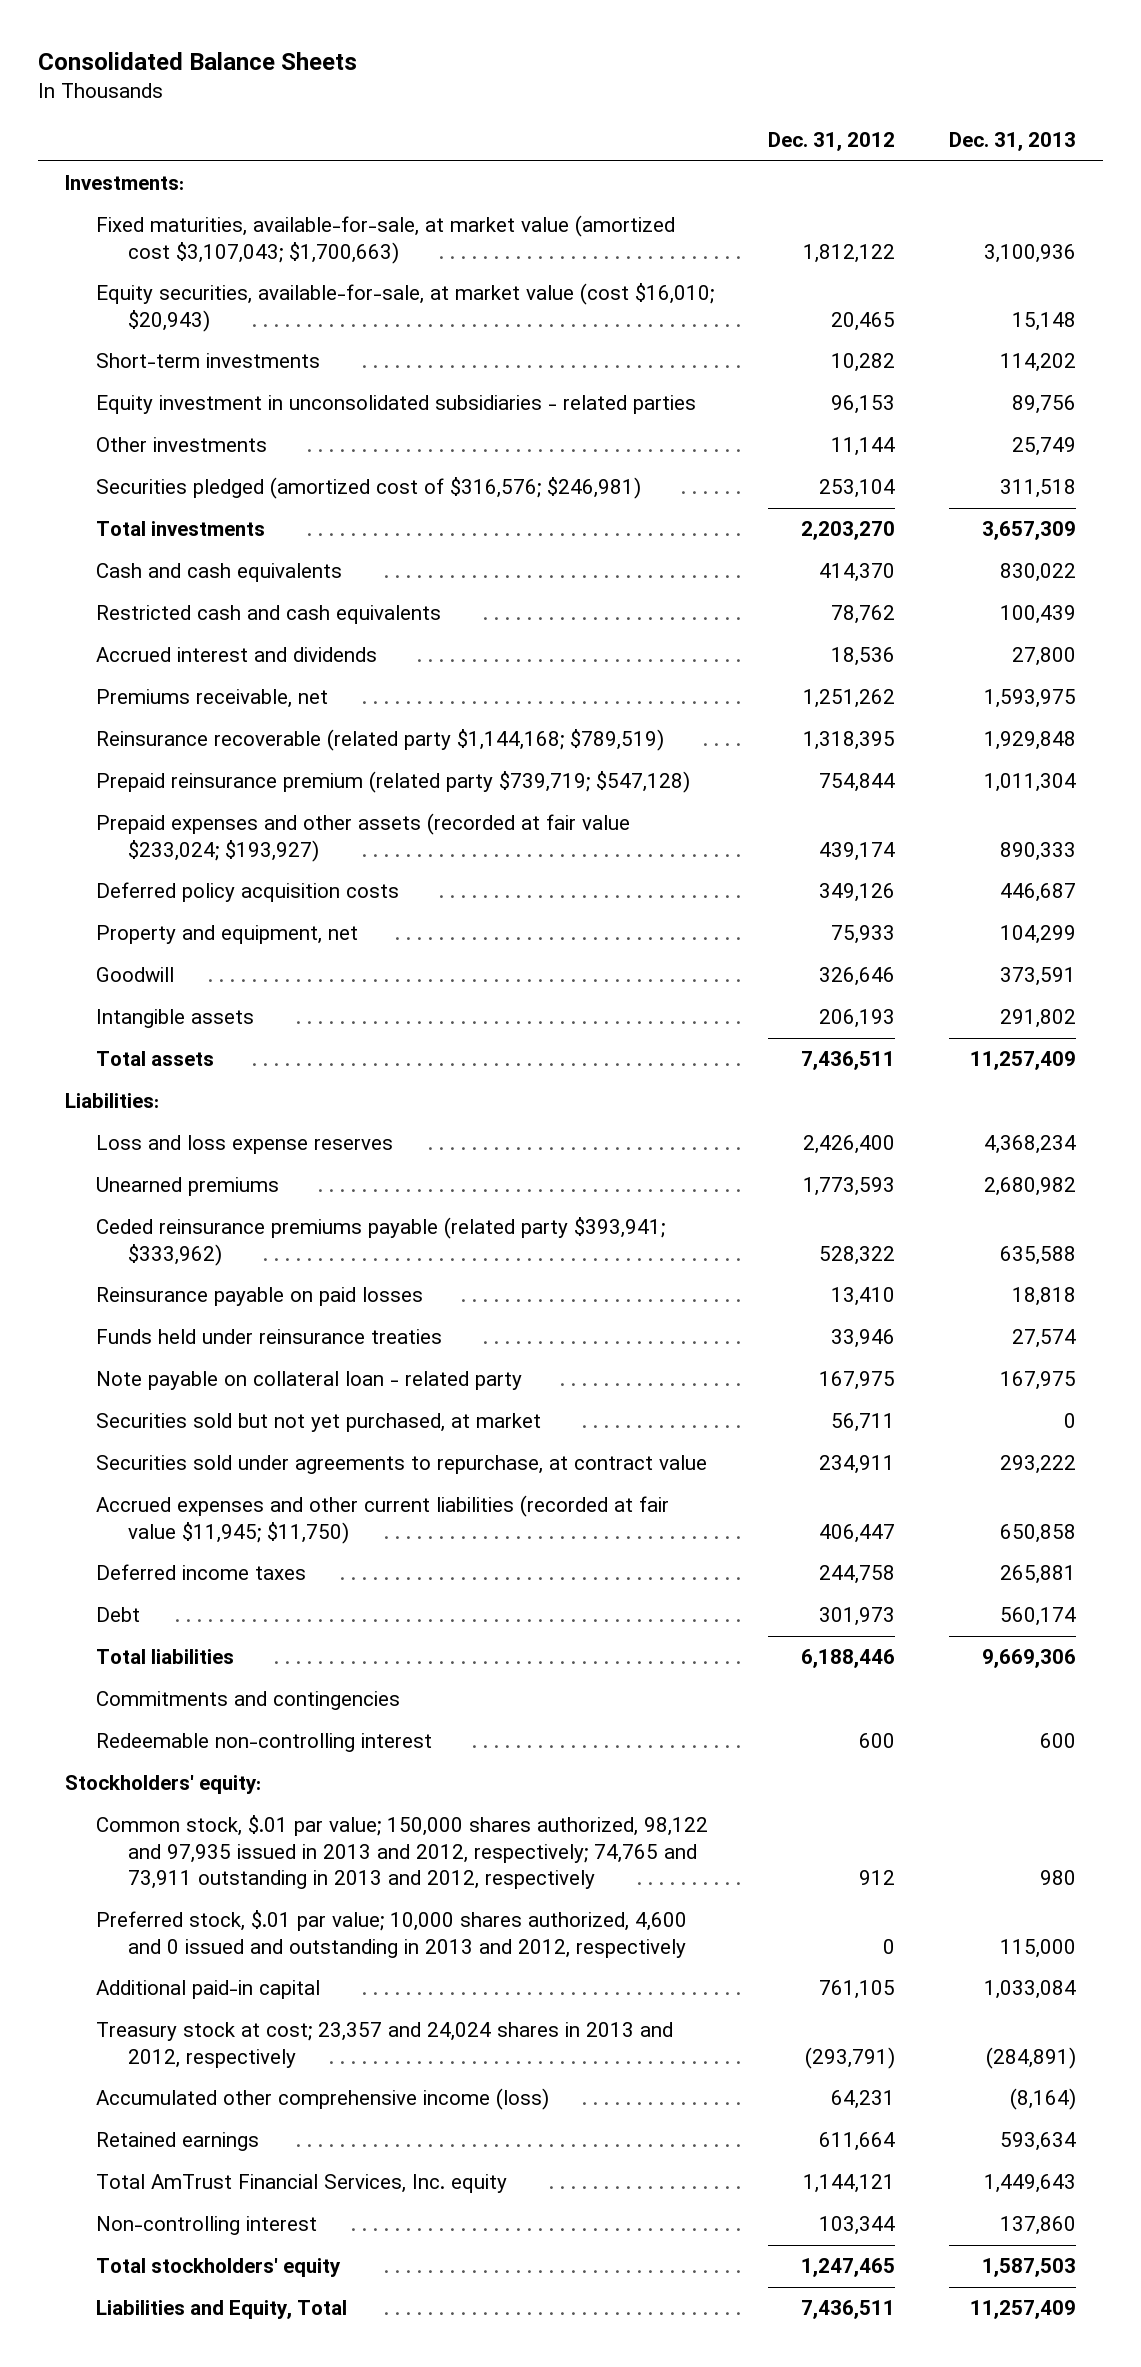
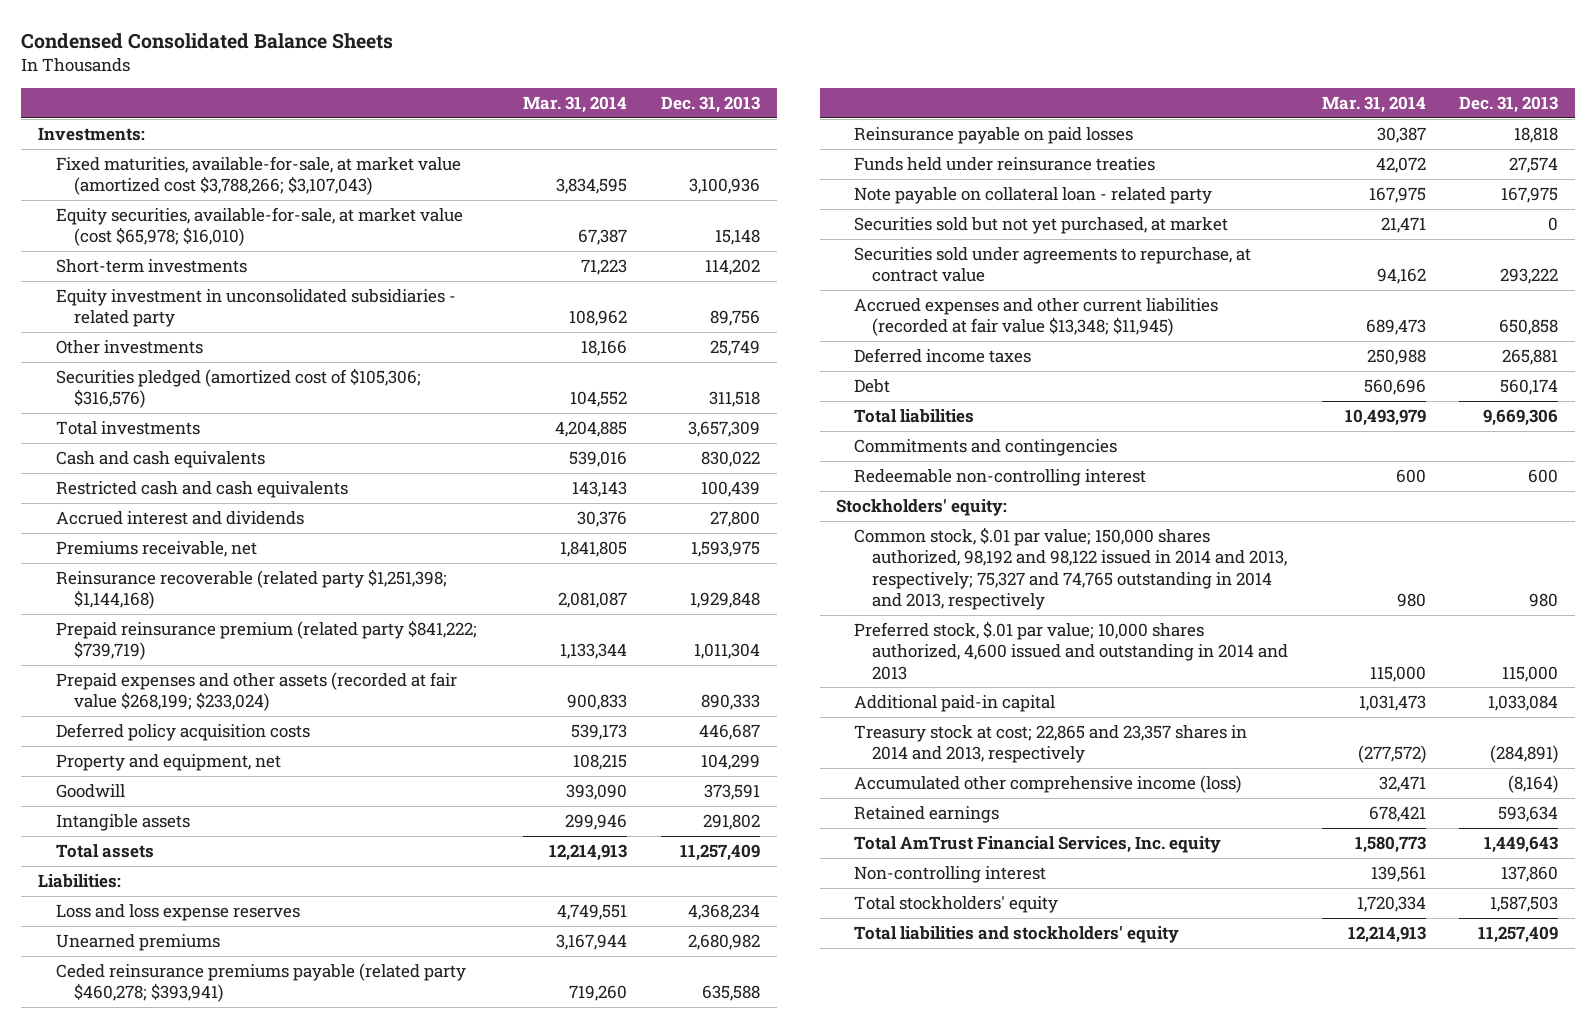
- Consolidated Balance Sheets
+ Condensed Consolidated Balance Sheets
- | Dec. 31, 2012 | Dec. 31, 2013
+ | Mar. 31, 2014 | Dec. 31, 2013
- Fixed maturities, available-for-sale, at market value (amortized cost $3,107,043; $1,700,663) | 1,812,122 | 3,100,936
- Equity securities, available-for-sale, at market value (cost $16,010; $20,943) | 20,465 | 15,148
+ Fixed maturities, available-for-sale, at market value (amortized cost $3,788,266; $3,107,043) | 3,834,595 | 3,100,936
+ Equity securities, available-for-sale, at market value (cost $65,978; $16,010) | 67,387 | 15,148
- Equity investment in unconsolidated subsidiaries - related parties | 96,153 | 89,756
+ Equity investment in unconsolidated subsidiaries - related party | 108,962 | 89,756
- Securities pledged (amortized cost of $316,576; $246,981) | 253,104 | 311,518
+ Securities pledged (amortized cost of $105,306; $316,576) | 104,552 | 311,518
- Reinsurance recoverable (related party $1,144,168; $789,519) | 1,318,395 | 1,929,848
- Prepaid reinsurance premium (related party $739,719; $547,128) | 754,844 | 1,011,304
- Prepaid expenses and other assets (recorded at fair value $233,024; $193,927) | 439,174 | 890,333
+ Reinsurance recoverable (related party $1,251,398; $1,144,168) | 2,081,087 | 1,929,848
+ Prepaid reinsurance premium (related party $841,222; $739,719) | 1,133,344 | 1,011,304
+ Prepaid expenses and other assets (recorded at fair value $268,199; $233,024) | 900,833 | 890,333
- Ceded reinsurance premiums payable (related party $393,941; $333,962) | 528,322 | 635,588
+ Ceded reinsurance premiums payable (related party $460,278; $393,941) | 719,260 | 635,588
- Accrued expenses and other current liabilities (recorded at fair value $11,945; $11,750) | 406,447 | 650,858
+ Accrued expenses and other current liabilities (recorded at fair value $13,348; $11,945) | 689,473 | 650,858
- Common stock, $.01 par value; 150,000 shares authorized, 98,122 and 97,935 issued in 2013 and 2012, respectively; 74,765 and 73,911 outstanding in 2013 and 2012, respectively | 912 | 980
- Preferred stock, $.01 par value; 10,000 shares authorized, 4,600 and 0 issued and outstanding in 2013 and 2012, respectively | 0 | 115,000
+ Common stock, $.01 par value; 150,000 shares authorized, 98,192 and 98,122 issued in 2014 and 2013, respectively; 75,327 and 74,765 outstanding in 2014 and 2013, respectively | 980 | 980
+ Preferred stock, $.01 par value; 10,000 shares authorized, 4,600 issued and outstanding in 2014 and 2013 | 115,000 | 115,000
- Treasury stock at cost; 23,357 and 24,024 shares in 2013 and 2012, respectively | (293,791) | (284,891)
+ Treasury stock at cost; 22,865 and 23,357 shares in 2014 and 2013, respectively | (277,572) | (284,891)
- Liabilities and Equity, Total | 7,436,511 | 11,257,409
+ Total liabilities and stockholders' equity | 12,214,913 | 11,257,409

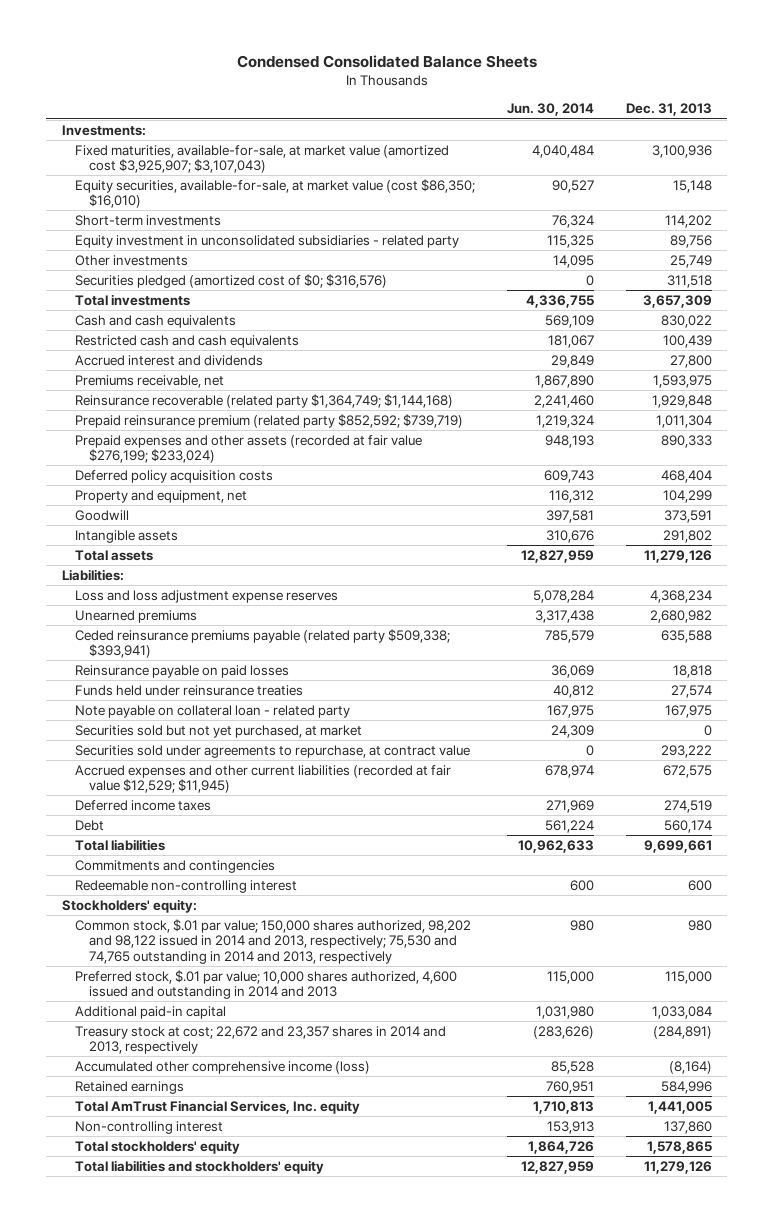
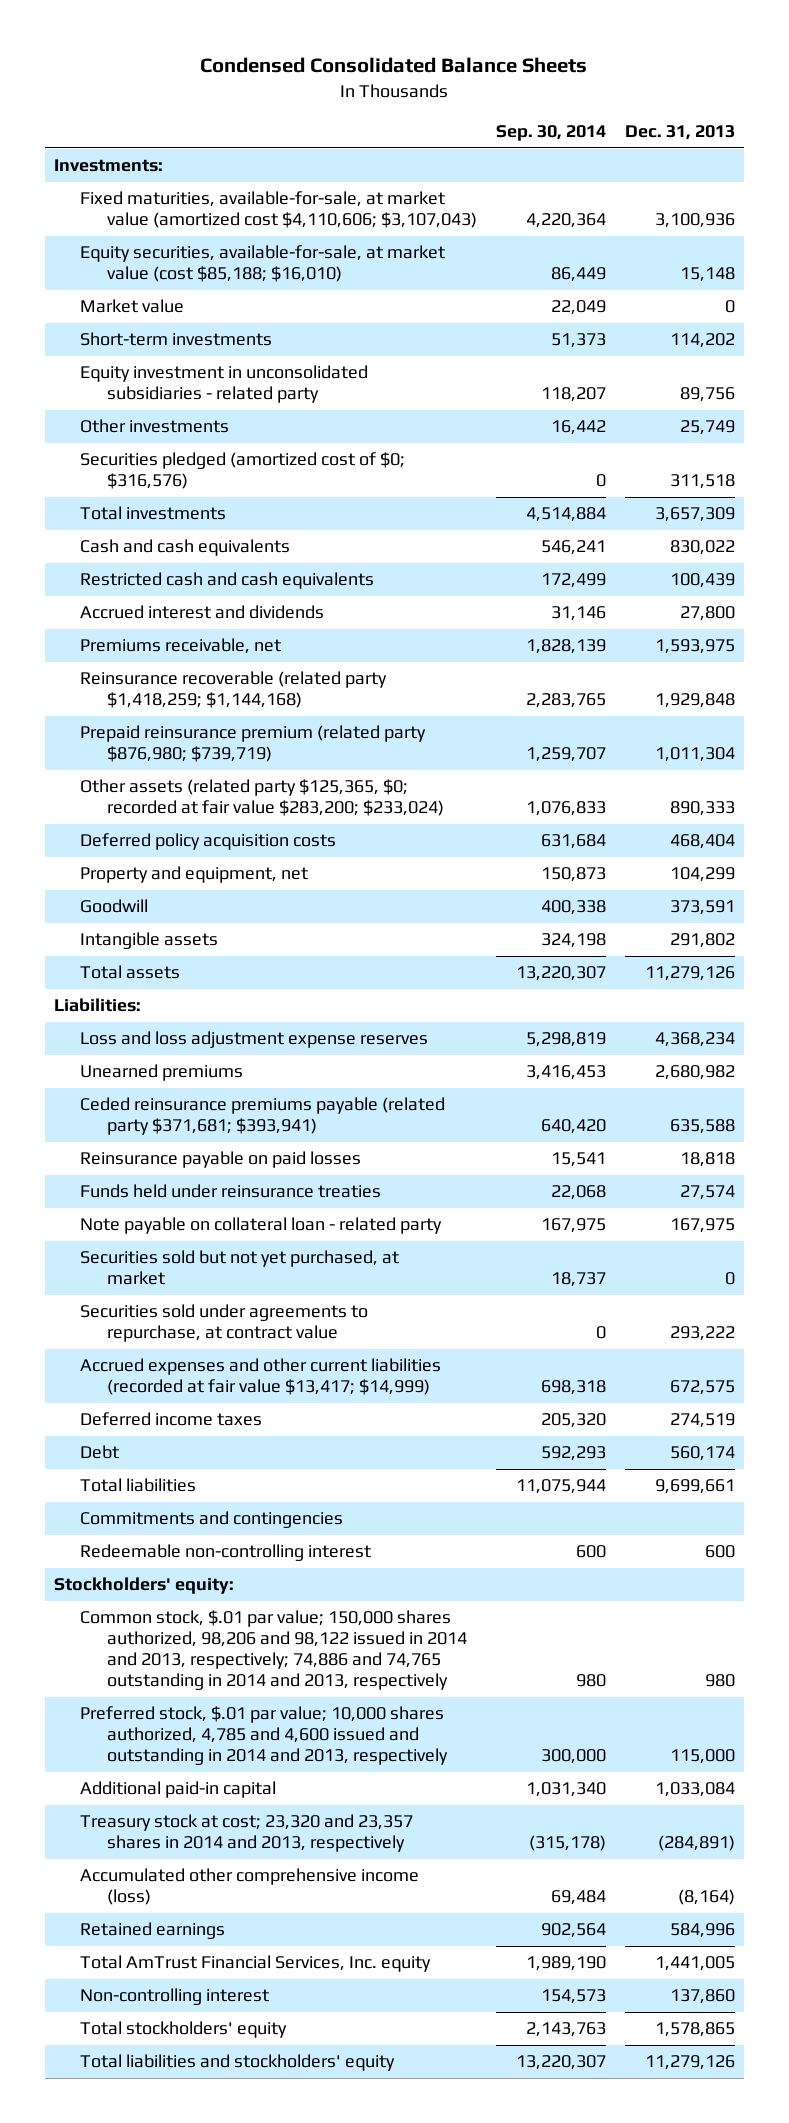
- | Jun. 30, 2014 | Dec. 31, 2013
+ | Sep. 30, 2014 | Dec. 31, 2013
- Fixed maturities, available-for-sale, at market value (amortized cost $3,925,907; $3,107,043) | 4,040,484 | 3,100,936
- Equity securities, available-for-sale, at market value (cost $86,350; $16,010) | 90,527 | 15,148
+ Fixed maturities, available-for-sale, at market value (amortized cost $4,110,606; $3,107,043) | 4,220,364 | 3,100,936
+ Equity securities, available-for-sale, at market value (cost $85,188; $16,010) | 86,449 | 15,148
+ Market value | 22,049 | 0
- Reinsurance recoverable (related party $1,364,749; $1,144,168) | 2,241,460 | 1,929,848
- Prepaid reinsurance premium (related party $852,592; $739,719) | 1,219,324 | 1,011,304
- Prepaid expenses and other assets (recorded at fair value $276,199; $233,024) | 948,193 | 890,333
+ Reinsurance recoverable (related party $1,418,259; $1,144,168) | 2,283,765 | 1,929,848
+ Prepaid reinsurance premium (related party $876,980; $739,719) | 1,259,707 | 1,011,304
+ Other assets (related party $125,365, $0; recorded at fair value $283,200; $233,024) | 1,076,833 | 890,333
- Ceded reinsurance premiums payable (related party $509,338; $393,941) | 785,579 | 635,588
+ Ceded reinsurance premiums payable (related party $371,681; $393,941) | 640,420 | 635,588
- Accrued expenses and other current liabilities (recorded at fair value $12,529; $11,945) | 678,974 | 672,575
+ Accrued expenses and other current liabilities (recorded at fair value $13,417; $14,999) | 698,318 | 672,575
- Common stock, $.01 par value; 150,000 shares authorized, 98,202 and 98,122 issued in 2014 and 2013, respectively; 75,530 and 74,765 outstanding in 2014 and 2013, respectively | 980 | 980
- Preferred stock, $.01 par value; 10,000 shares authorized, 4,600 issued and outstanding in 2014 and 2013 | 115,000 | 115,000
+ Common stock, $.01 par value; 150,000 shares authorized, 98,206 and 98,122 issued in 2014 and 2013, respectively; 74,886 and 74,765 outstanding in 2014 and 2013, respectively | 980 | 980
+ Preferred stock, $.01 par value; 10,000 shares authorized, 4,785 and 4,600 issued and outstanding in 2014 and 2013, respectively | 300,000 | 115,000
- Treasury stock at cost; 22,672 and 23,357 shares in 2014 and 2013, respectively | (283,626) | (284,891)
+ Treasury stock at cost; 23,320 and 23,357 shares in 2014 and 2013, respectively | (315,178) | (284,891)

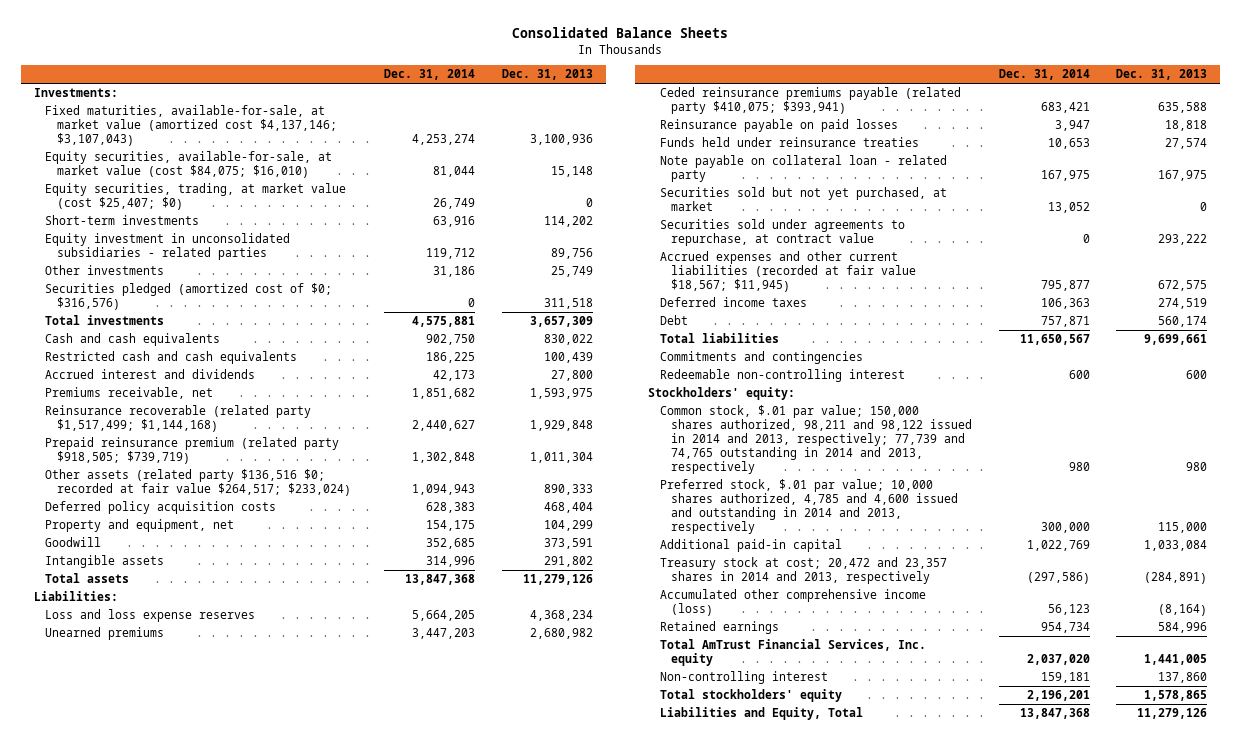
- Condensed Consolidated Balance Sheets
+ Consolidated Balance Sheets
- | Sep. 30, 2014 | Dec. 31, 2013
+ | Dec. 31, 2014 | Dec. 31, 2013
- Fixed maturities, available-for-sale, at market value (amortized cost $4,110,606; $3,107,043) | 4,220,364 | 3,100,936
- Equity securities, available-for-sale, at market value (cost $85,188; $16,010) | 86,449 | 15,148
- Market value | 22,049 | 0
+ Fixed maturities, available-for-sale, at market value (amortized cost $4,137,146; $3,107,043) | 4,253,274 | 3,100,936
+ Equity securities, available-for-sale, at market value (cost $84,075; $16,010) | 81,044 | 15,148
+ Equity securities, trading, at market value (cost $25,407; $0) | 26,749 | 0
- Equity investment in unconsolidated subsidiaries - related party | 118,207 | 89,756
+ Equity investment in unconsolidated subsidiaries - related parties | 119,712 | 89,756
- Reinsurance recoverable (related party $1,418,259; $1,144,168) | 2,283,765 | 1,929,848
- Prepaid reinsurance premium (related party $876,980; $739,719) | 1,259,707 | 1,011,304
- Other assets (related party $125,365, $0; recorded at fair value $283,200; $233,024) | 1,076,833 | 890,333
+ Reinsurance recoverable (related party $1,517,499; $1,144,168) | 2,440,627 | 1,929,848
+ Prepaid reinsurance premium (related party $918,505; $739,719) | 1,302,848 | 1,011,304
+ Other assets (related party $136,516 $0; recorded at fair value $264,517; $233,024) | 1,094,943 | 890,333
- Loss and loss adjustment expense reserves | 5,298,819 | 4,368,234
+ Loss and loss expense reserves | 5,664,205 | 4,368,234
- Ceded reinsurance premiums payable (related party $371,681; $393,941) | 640,420 | 635,588
+ Ceded reinsurance premiums payable (related party $410,075; $393,941) | 683,421 | 635,588
- Accrued expenses and other current liabilities (recorded at fair value $13,417; $14,999) | 698,318 | 672,575
+ Accrued expenses and other current liabilities (recorded at fair value $18,567; $11,945) | 795,877 | 672,575
- Common stock, $.01 par value; 150,000 shares authorized, 98,206 and 98,122 issued in 2014 and 2013, respectively; 74,886 and 74,765 outstanding in 2014 and 2013, respectively | 980 | 980
+ Common stock, $.01 par value; 150,000 shares authorized, 98,211 and 98,122 issued in 2014 and 2013, respectively; 77,739 and 74,765 outstanding in 2014 and 2013, respectively | 980 | 980
- Treasury stock at cost; 23,320 and 23,357 shares in 2014 and 2013, respectively | (315,178) | (284,891)
+ Treasury stock at cost; 20,472 and 23,357 shares in 2014 and 2013, respectively | (297,586) | (284,891)
- Total liabilities and stockholders' equity | 13,220,307 | 11,279,126
+ Liabilities and Equity, Total | 13,847,368 | 11,279,126

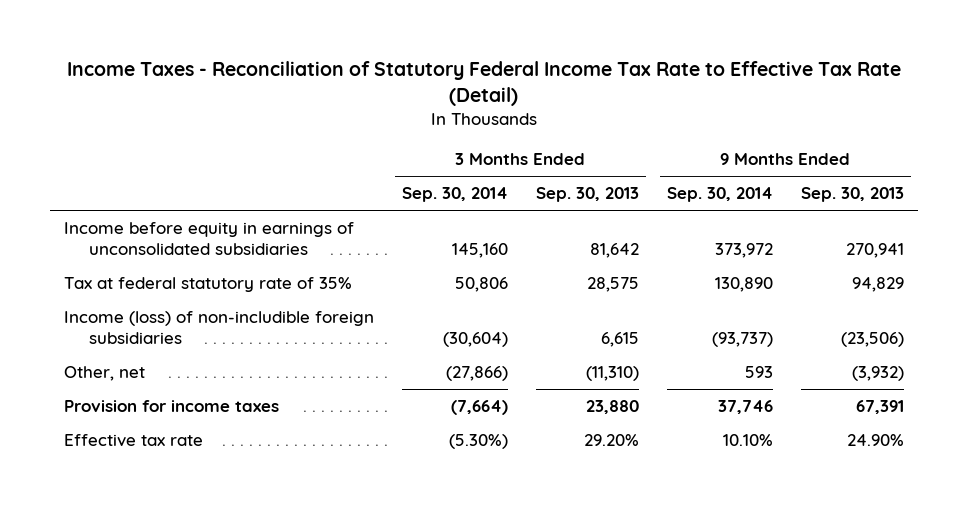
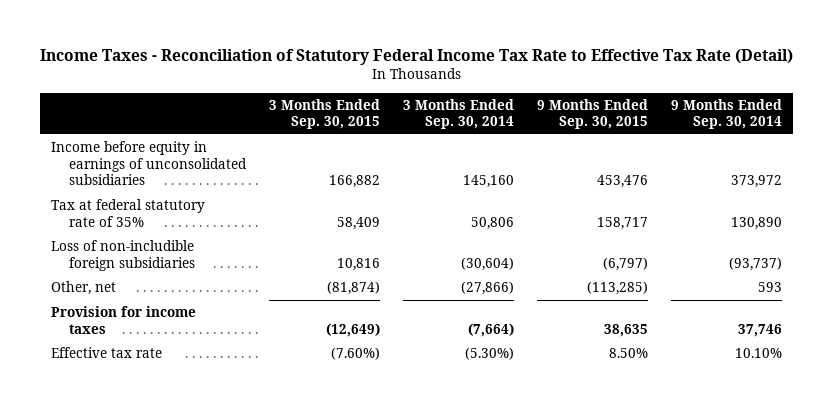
- | 3 Months Ended Sep. 30, 2014 | 3 Months Ended Sep. 30, 2013 | 9 Months Ended Sep. 30, 2014 | 9 Months Ended Sep. 30, 2013
+ | 3 Months Ended Sep. 30, 2015 | 3 Months Ended Sep. 30, 2014 | 9 Months Ended Sep. 30, 2015 | 9 Months Ended Sep. 30, 2014
- Income (loss) of non-includible foreign subsidiaries | (30,604) | 6,615 | (93,737) | (23,506)
+ Loss of non-includible foreign subsidiaries | 10,816 | (30,604) | (6,797) | (93,737)

